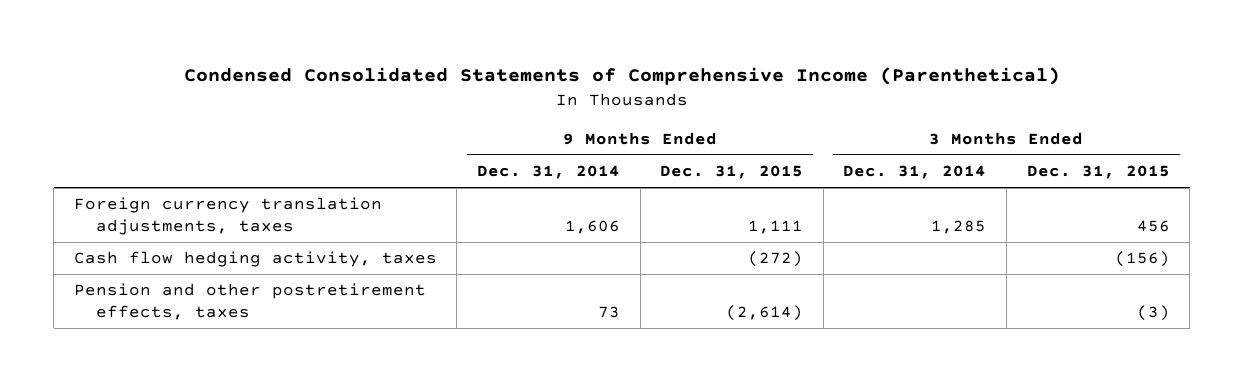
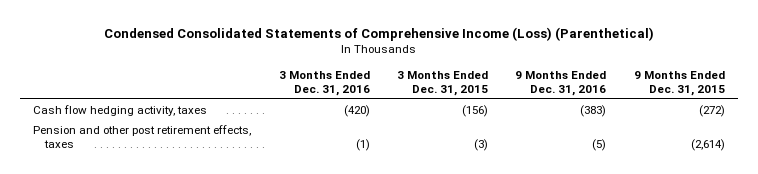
- Condensed Consolidated Statements of Comprehensive Income (Parenthetical)
+ Condensed Consolidated Statements of Comprehensive Income (Loss) (Parenthetical)
- | 9 Months Ended Dec. 31, 2014 | 9 Months Ended Dec. 31, 2015 | 3 Months Ended Dec. 31, 2014 | 3 Months Ended Dec. 31, 2015
+ | 3 Months Ended Dec. 31, 2016 | 3 Months Ended Dec. 31, 2015 | 9 Months Ended Dec. 31, 2016 | 9 Months Ended Dec. 31, 2015
- Foreign currency translation adjustments, taxes | 1,606 | 1,111 | 1,285 | 456
- Pension and other postretirement effects, taxes | 73 | (2,614) | | (3)
+ Pension and other post retirement effects, taxes | (1) | (3) | (5) | (2,614)

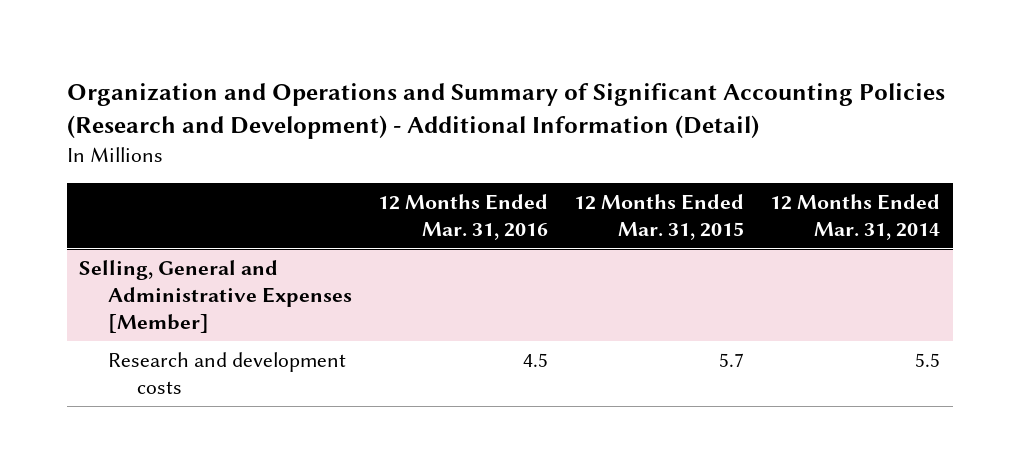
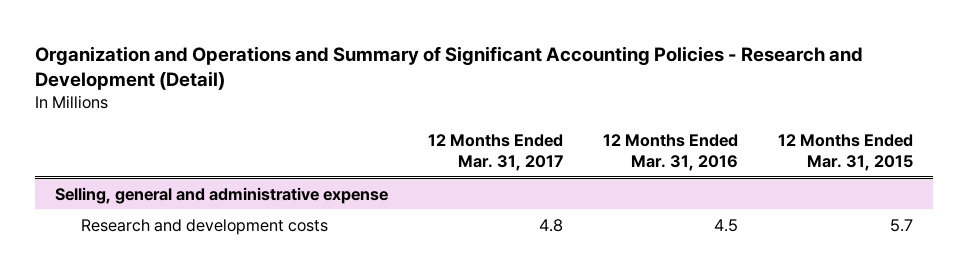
- Organization and Operations and Summary of Significant Accounting Policies (Research and Development) - Additional Information (Detail)
+ Organization and Operations and Summary of Significant Accounting Policies - Research and Development (Detail)
- | 12 Months Ended Mar. 31, 2016 | 12 Months Ended Mar. 31, 2015 | 12 Months Ended Mar. 31, 2014
+ | 12 Months Ended Mar. 31, 2017 | 12 Months Ended Mar. 31, 2016 | 12 Months Ended Mar. 31, 2015
- Selling, General and Administrative Expenses [Member]
+ Selling, general and administrative expense

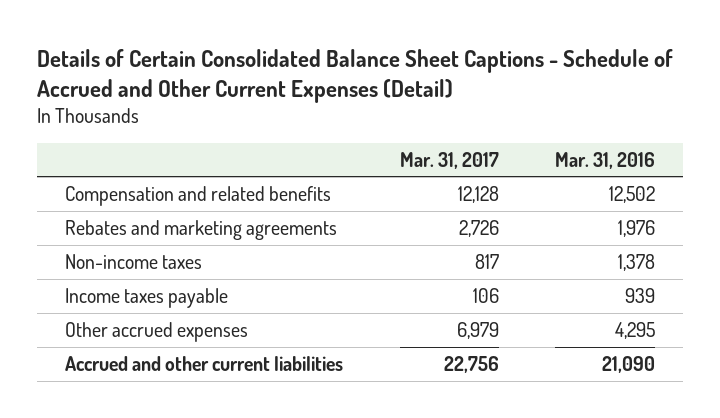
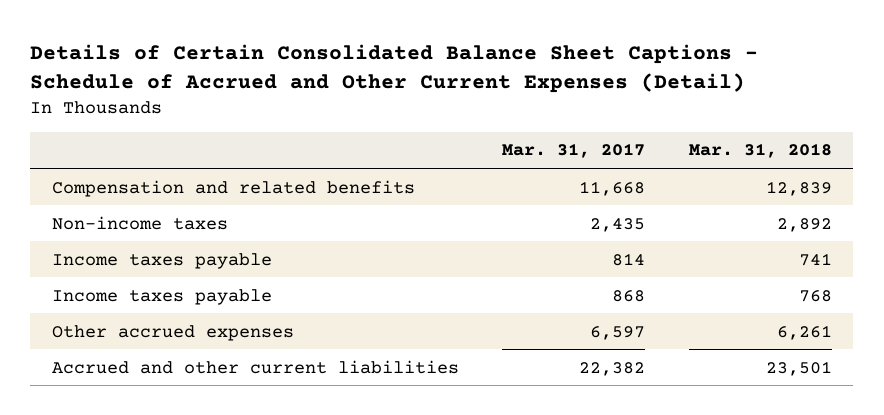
- | Mar. 31, 2017 | Mar. 31, 2016
+ | Mar. 31, 2017 | Mar. 31, 2018
- Compensation and related benefits | 12,128 | 12,502
- Rebates and marketing agreements | 2,726 | 1,976
- Non-income taxes | 817 | 1,378
- Income taxes payable | 106 | 939
- Other accrued expenses | 6,979 | 4,295
- Accrued and other current liabilities | 22,756 | 21,090
+ Compensation and related benefits | 11,668 | 12,839
+ Non-income taxes | 2,435 | 2,892
+ Income taxes payable | 814 | 741
+ Income taxes payable | 868 | 768
+ Other accrued expenses | 6,597 | 6,261
+ Accrued and other current liabilities | 22,382 | 23,501

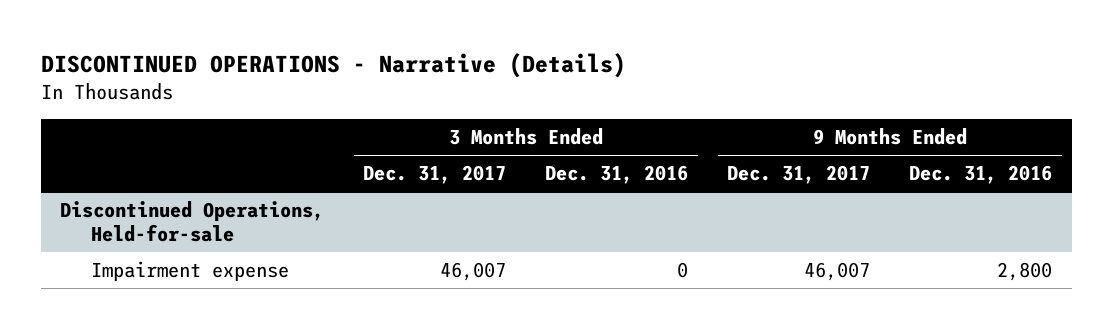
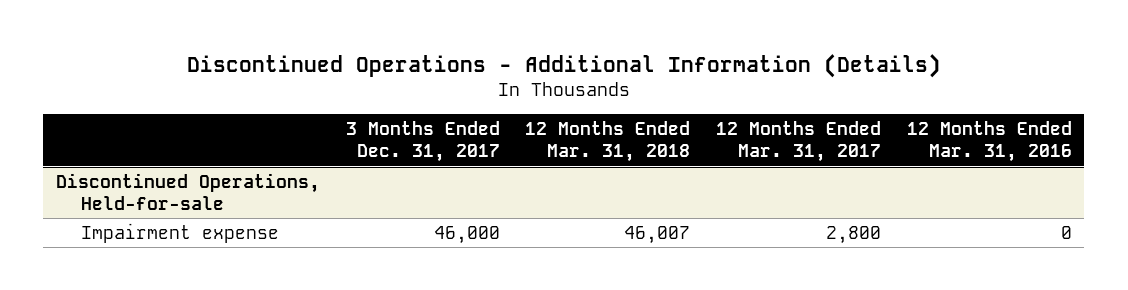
- DISCONTINUED OPERATIONS - Narrative (Details)
+ Discontinued Operations - Additional Information (Details)
- | 3 Months Ended Dec. 31, 2017 | 3 Months Ended Dec. 31, 2016 | 9 Months Ended Dec. 31, 2017 | 9 Months Ended Dec. 31, 2016
+ | 3 Months Ended Dec. 31, 2017 | 12 Months Ended Mar. 31, 2018 | 12 Months Ended Mar. 31, 2017 | 12 Months Ended Mar. 31, 2016
@ Discontinued Operations, Held-for-sale
- Impairment expense | 46,007 | 0 | 46,007 | 2,800
+ Impairment expense | 46,000 | 46,007 | 2,800 | 0

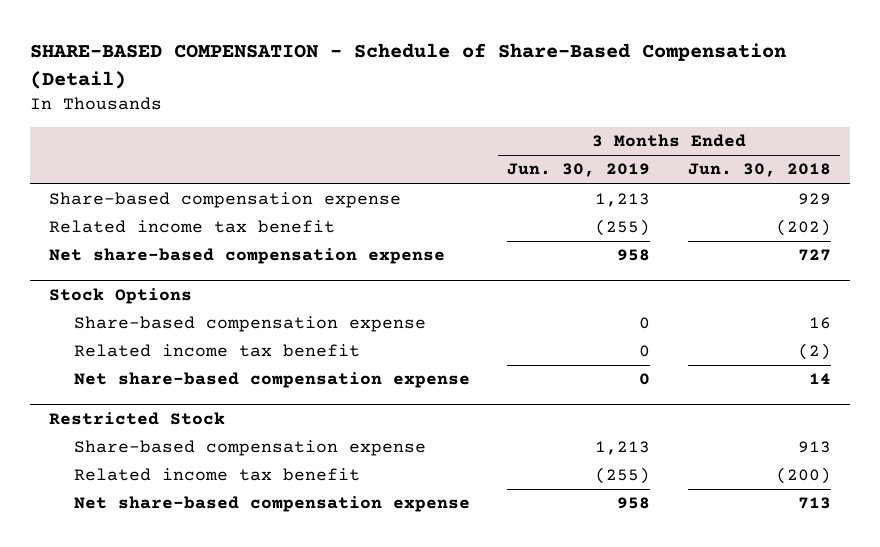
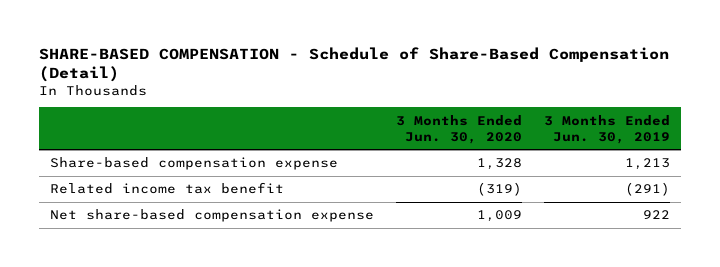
- | 3 Months Ended Jun. 30, 2019 | 3 Months Ended Jun. 30, 2018
+ | 3 Months Ended Jun. 30, 2020 | 3 Months Ended Jun. 30, 2019
- Related income tax benefit | (255) | (202)
- Net share-based compensation expense | 958 | 727
- Stock Options
- Share-based compensation expense | 0 | 16
- Related income tax benefit | 0 | (2)
- Net share-based compensation expense | 0 | 14
- Restricted Stock
- Share-based compensation expense | 1,213 | 913
- Related income tax benefit | (255) | (200)
- Net share-based compensation expense | 958 | 713
+ Related income tax benefit | (319) | (291)
+ Net share-based compensation expense | 1,009 | 922

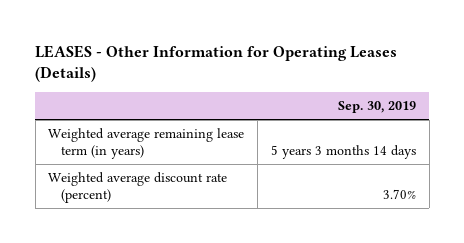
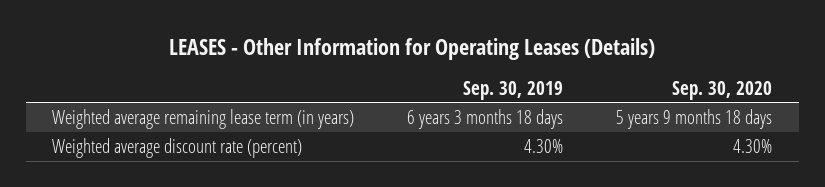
- | Sep. 30, 2019
+ | Sep. 30, 2019 | Sep. 30, 2020
- Weighted average remaining lease term (in years) | 5 years 3 months 14 days
- Weighted average discount rate (percent) | 3.70%
+ Weighted average remaining lease term (in years) | 6 years 3 months 18 days | 5 years 9 months 18 days
+ Weighted average discount rate (percent) | 4.30% | 4.30%

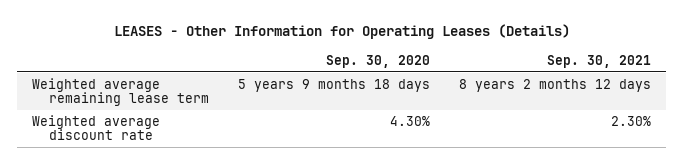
- | Sep. 30, 2019 | Sep. 30, 2020
+ | Sep. 30, 2020 | Sep. 30, 2021
- Weighted average remaining lease term (in years) | 6 years 3 months 18 days | 5 years 9 months 18 days
- Weighted average discount rate (percent) | 4.30% | 4.30%
+ Weighted average remaining lease term | 5 years 9 months 18 days | 8 years 2 months 12 days
+ Weighted average discount rate | 4.30% | 2.30%

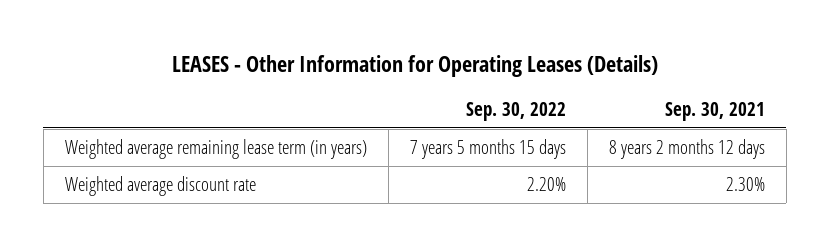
- | Sep. 30, 2020 | Sep. 30, 2021
+ | Sep. 30, 2022 | Sep. 30, 2021
- Weighted average remaining lease term | 5 years 9 months 18 days | 8 years 2 months 12 days
+ Weighted average remaining lease term (in years) | 7 years 5 months 15 days | 8 years 2 months 12 days

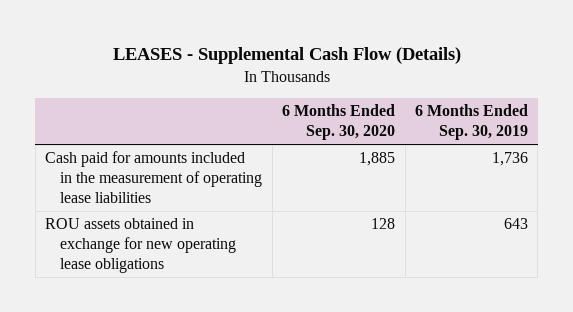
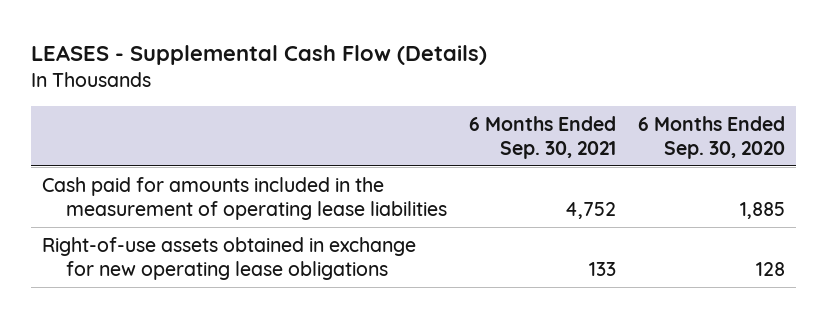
- | 6 Months Ended Sep. 30, 2020 | 6 Months Ended Sep. 30, 2019
+ | 6 Months Ended Sep. 30, 2021 | 6 Months Ended Sep. 30, 2020
- ROU assets obtained in exchange for new operating lease obligations | 128 | 643
+ Right-of-use assets obtained in exchange for new operating lease obligations | 133 | 128

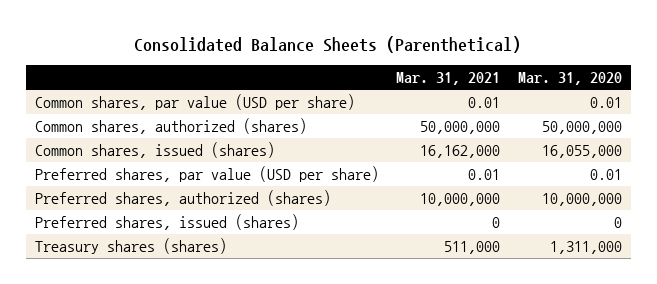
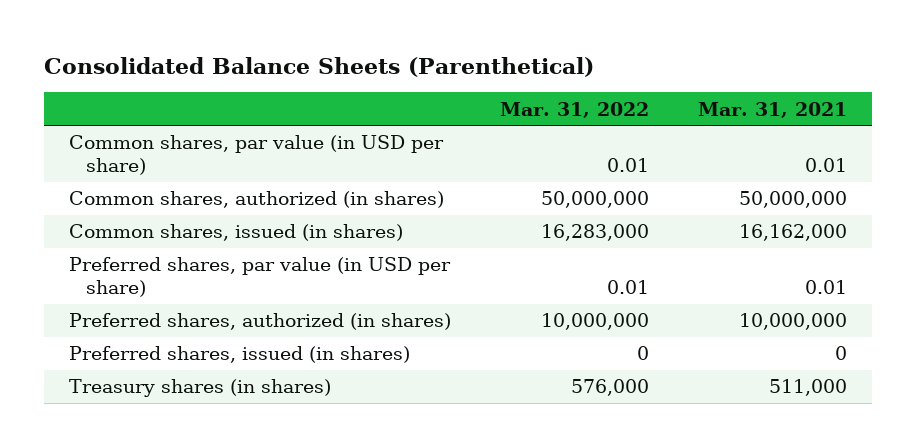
- | Mar. 31, 2021 | Mar. 31, 2020
+ | Mar. 31, 2022 | Mar. 31, 2021
- Common shares, par value (USD per share) | 0.01 | 0.01
- Common shares, authorized (shares) | 50,000,000 | 50,000,000
- Common shares, issued (shares) | 16,162,000 | 16,055,000
- Preferred shares, par value (USD per share) | 0.01 | 0.01
- Preferred shares, authorized (shares) | 10,000,000 | 10,000,000
- Preferred shares, issued (shares) | 0 | 0
- Treasury shares (shares) | 511,000 | 1,311,000
+ Common shares, par value (in USD per share) | 0.01 | 0.01
+ Common shares, authorized (in shares) | 50,000,000 | 50,000,000
+ Common shares, issued (in shares) | 16,283,000 | 16,162,000
+ Preferred shares, par value (in USD per share) | 0.01 | 0.01
+ Preferred shares, authorized (in shares) | 10,000,000 | 10,000,000
+ Preferred shares, issued (in shares) | 0 | 0
+ Treasury shares (in shares) | 576,000 | 511,000

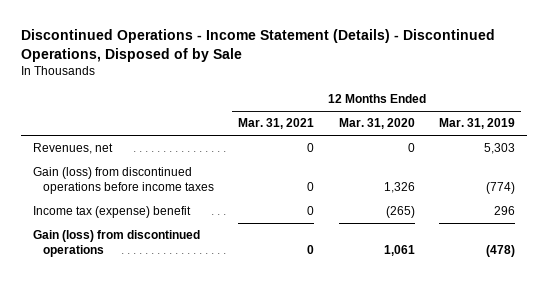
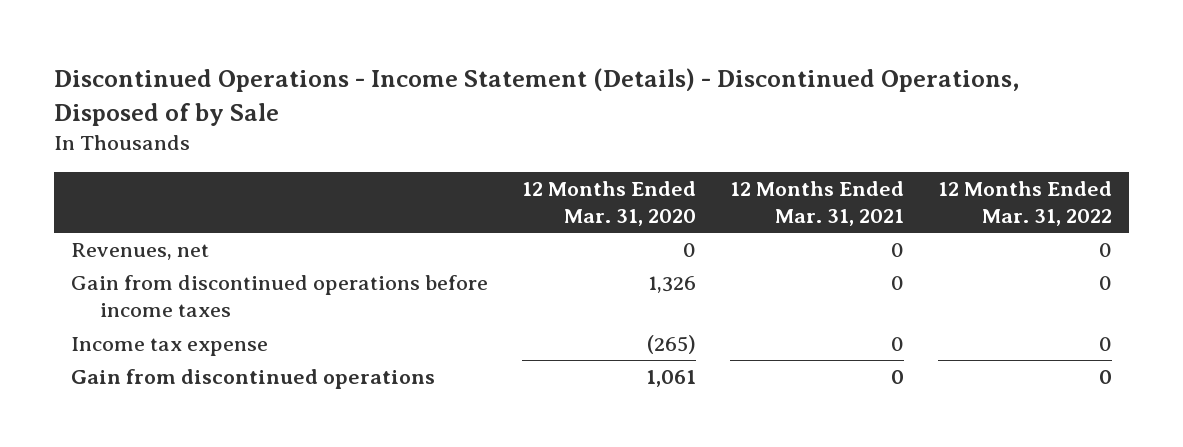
- | 12 Months Ended Mar. 31, 2021 | 12 Months Ended Mar. 31, 2020 | 12 Months Ended Mar. 31, 2019
+ | 12 Months Ended Mar. 31, 2020 | 12 Months Ended Mar. 31, 2021 | 12 Months Ended Mar. 31, 2022
- Gain (loss) from discontinued operations before income taxes | 0 | 1,326 | (774)
- Income tax (expense) benefit | 0 | (265) | 296
- Gain (loss) from discontinued operations | 0 | 1,061 | (478)
+ Gain from discontinued operations before income taxes | 1,326 | 0 | 0
+ Income tax expense | (265) | 0 | 0
+ Gain from discontinued operations | 1,061 | 0 | 0

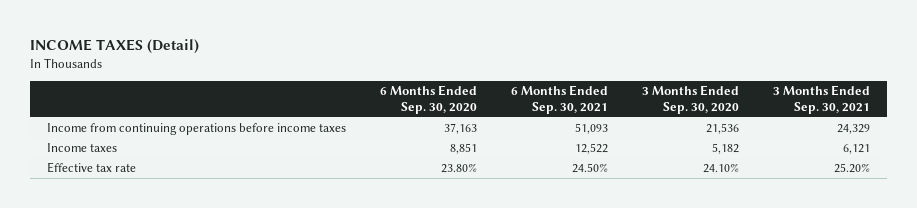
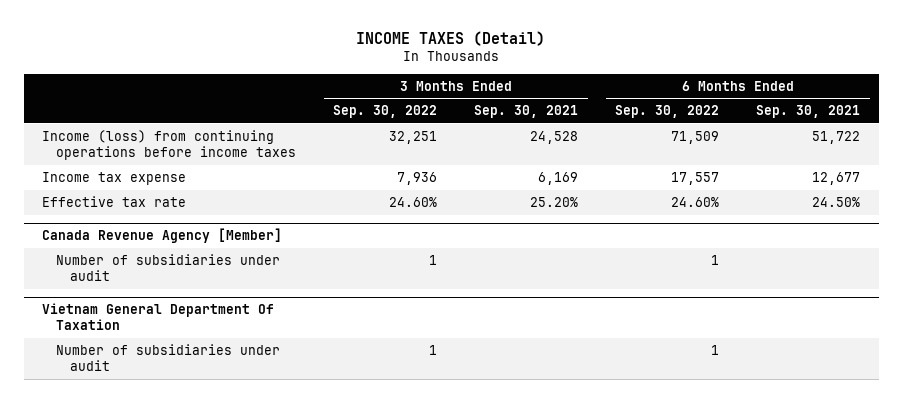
- | 6 Months Ended Sep. 30, 2020 | 6 Months Ended Sep. 30, 2021 | 3 Months Ended Sep. 30, 2020 | 3 Months Ended Sep. 30, 2021
+ | 3 Months Ended Sep. 30, 2022 | 3 Months Ended Sep. 30, 2021 | 6 Months Ended Sep. 30, 2022 | 6 Months Ended Sep. 30, 2021
- Income from continuing operations before income taxes | 37,163 | 51,093 | 21,536 | 24,329
- Income taxes | 8,851 | 12,522 | 5,182 | 6,121
+ Income (loss) from continuing operations before income taxes | 32,251 | 24,528 | 71,509 | 51,722
+ Income tax expense | 7,936 | 6,169 | 17,557 | 12,677
+ Canada Revenue Agency [Member]
+ Number of subsidiaries under audit | 1 | | 1 |
+ Vietnam General Department Of Taxation
+ Number of subsidiaries under audit | 1 | | 1 |

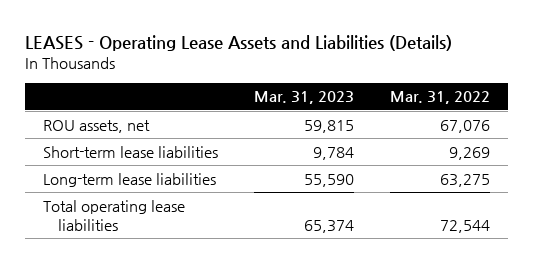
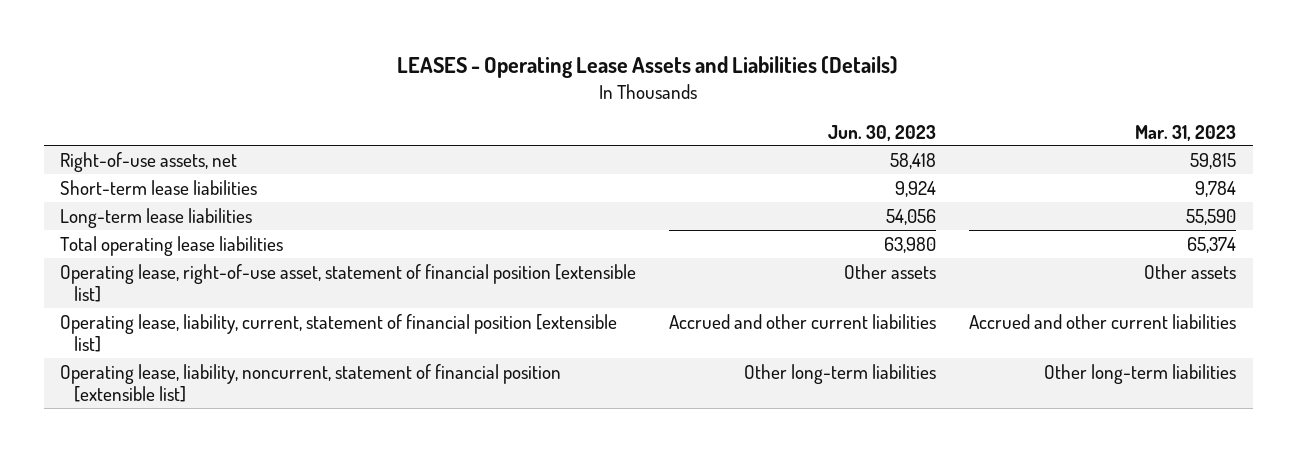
- | Mar. 31, 2023 | Mar. 31, 2022
+ | Jun. 30, 2023 | Mar. 31, 2023
- ROU assets, net | 59,815 | 67,076
+ Right-of-use assets, net | 58,418 | 59,815
+ Operating lease, right-of-use asset, statement of financial position [extensible list] | Other assets | Other assets
+ Operating lease, liability, current, statement of financial position [extensible list] | Accrued and other current liabilities | Accrued and other current liabilities
+ Operating lease, liability, noncurrent, statement of financial position [extensible list] | Other long-term liabilities | Other long-term liabilities

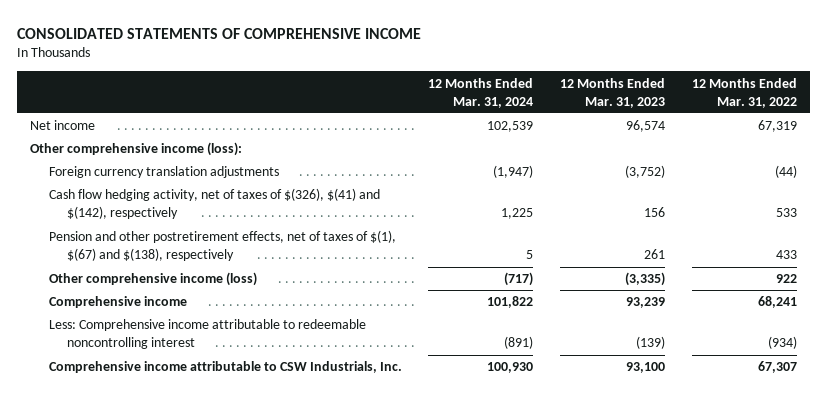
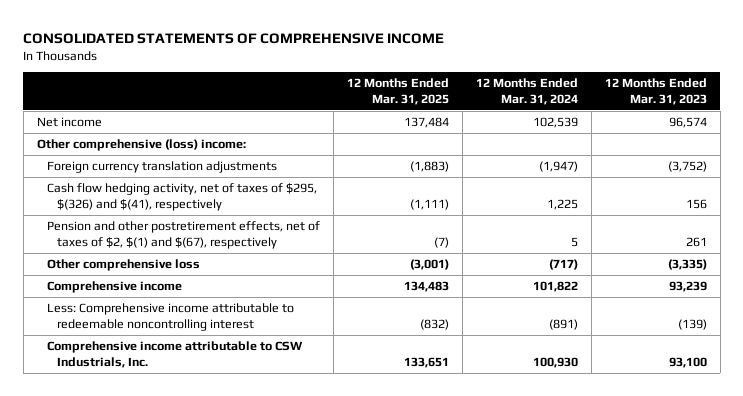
- | 12 Months Ended Mar. 31, 2024 | 12 Months Ended Mar. 31, 2023 | 12 Months Ended Mar. 31, 2022
+ | 12 Months Ended Mar. 31, 2025 | 12 Months Ended Mar. 31, 2024 | 12 Months Ended Mar. 31, 2023
- Other comprehensive income (loss):
+ Other comprehensive (loss) income:
- Cash flow hedging activity, net of taxes of $(326), $(41) and $(142), respectively | 1,225 | 156 | 533
- Pension and other postretirement effects, net of taxes of $(1), $(67) and $(138), respectively | 5 | 261 | 433
- Other comprehensive income (loss) | (717) | (3,335) | 922
+ Cash flow hedging activity, net of taxes of $295, $(326) and $(41), respectively | (1,111) | 1,225 | 156
+ Pension and other postretirement effects, net of taxes of $2, $(1) and $(67), respectively | (7) | 5 | 261
+ Other comprehensive loss | (3,001) | (717) | (3,335)

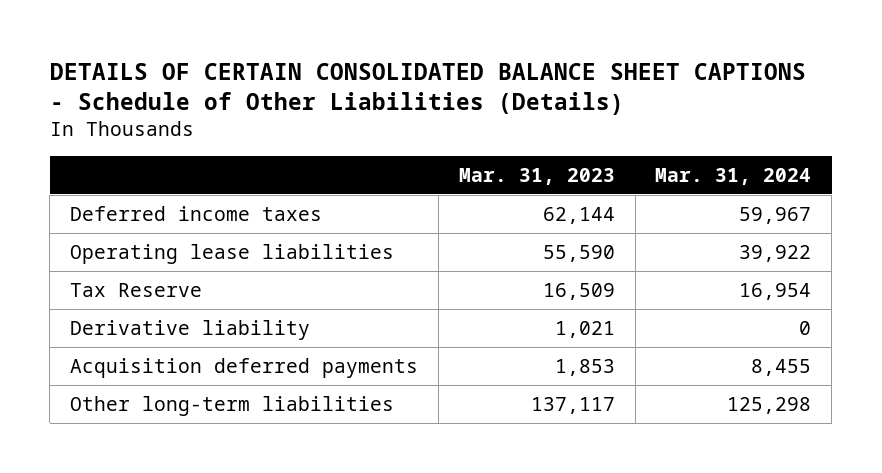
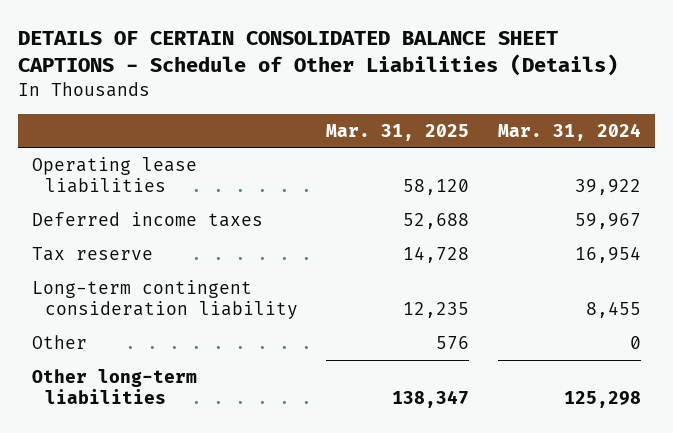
- | Mar. 31, 2023 | Mar. 31, 2024
+ | Mar. 31, 2025 | Mar. 31, 2024
- Tax Reserve | 16,509 | 16,954
- Derivative liability | 1,021 | 0
- Acquisition deferred payments | 1,853 | 8,455
moved down: Deferred income taxes | 52,688 | 59,967
+ Tax reserve | 14,728 | 16,954
+ Long-term contingent consideration liability | 12,235 | 8,455
+ Other | 576 | 0

